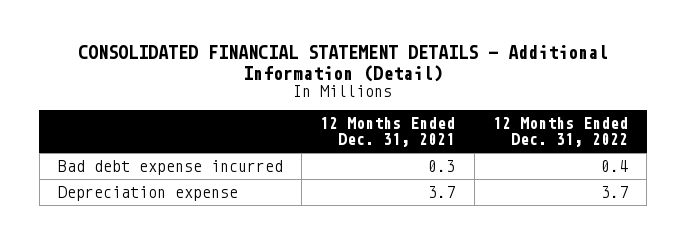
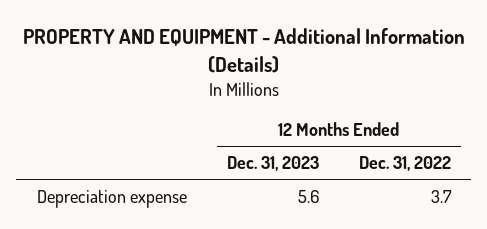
- CONSOLIDATED FINANCIAL STATEMENT DETAILS - Additional Information (Detail)
+ PROPERTY AND EQUIPMENT - Additional Information (Details)
- | 12 Months Ended Dec. 31, 2021 | 12 Months Ended Dec. 31, 2022
+ | 12 Months Ended Dec. 31, 2023 | 12 Months Ended Dec. 31, 2022
- Bad debt expense incurred | 0.3 | 0.4

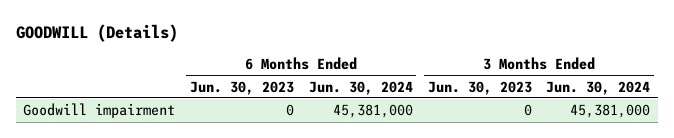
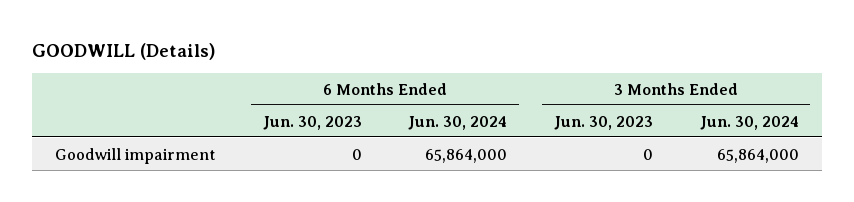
- Goodwill impairment | 0 | 45,381,000 | 0 | 45,381,000
+ Goodwill impairment | 0 | 65,864,000 | 0 | 65,864,000

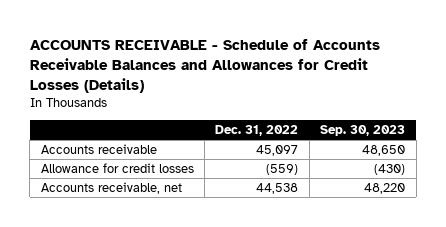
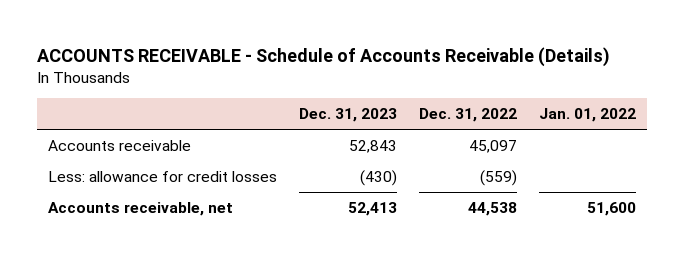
- ACCOUNTS RECEIVABLE - Schedule of Accounts Receivable Balances and Allowances for Credit Losses (Details)
+ ACCOUNTS RECEIVABLE - Schedule of Accounts Receivable (Details)
- | Dec. 31, 2022 | Sep. 30, 2023
+ | Dec. 31, 2023 | Dec. 31, 2022 | Jan. 01, 2022
- Allowance for credit losses | (559) | (430)
+ Less: allowance for credit losses | (430) | (559) |

